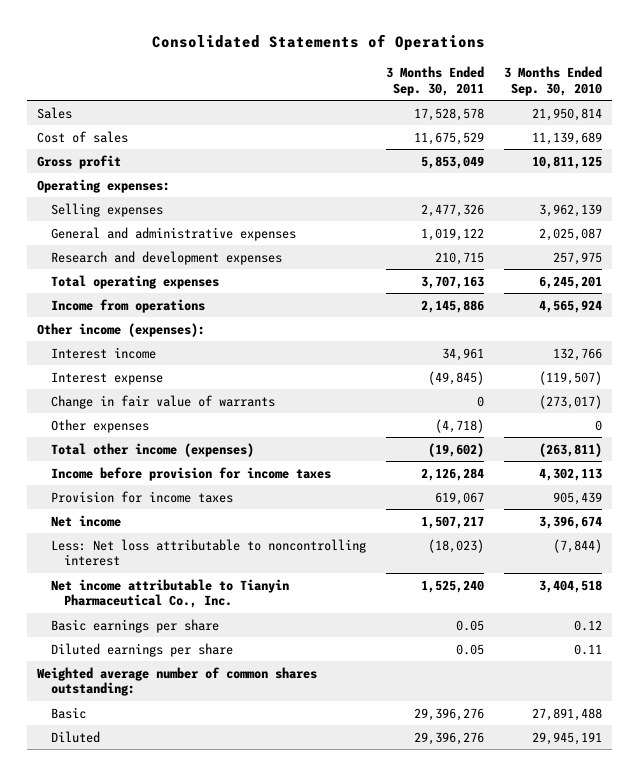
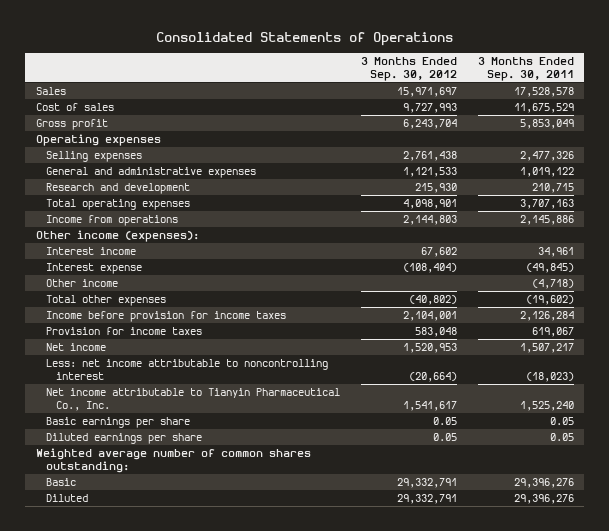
- | 3 Months Ended Sep. 30, 2011 | 3 Months Ended Sep. 30, 2010
+ | 3 Months Ended Sep. 30, 2012 | 3 Months Ended Sep. 30, 2011
- Operating expenses:
+ Operating expenses
- Research and development expenses | 210,715 | 257,975
+ Research and development | 215,930 | 210,715
- Change in fair value of warrants | 0 | (273,017)
- Other expenses | (4,718) | 0
- Total other income (expenses) | (19,602) | (263,811)
+ Other income | | (4,718)
+ Total other expenses | (40,802) | (19,602)
- Less: Net loss attributable to noncontrolling interest | (18,023) | (7,844)
+ Less: net income attributable to noncontrolling interest | (20,664) | (18,023)

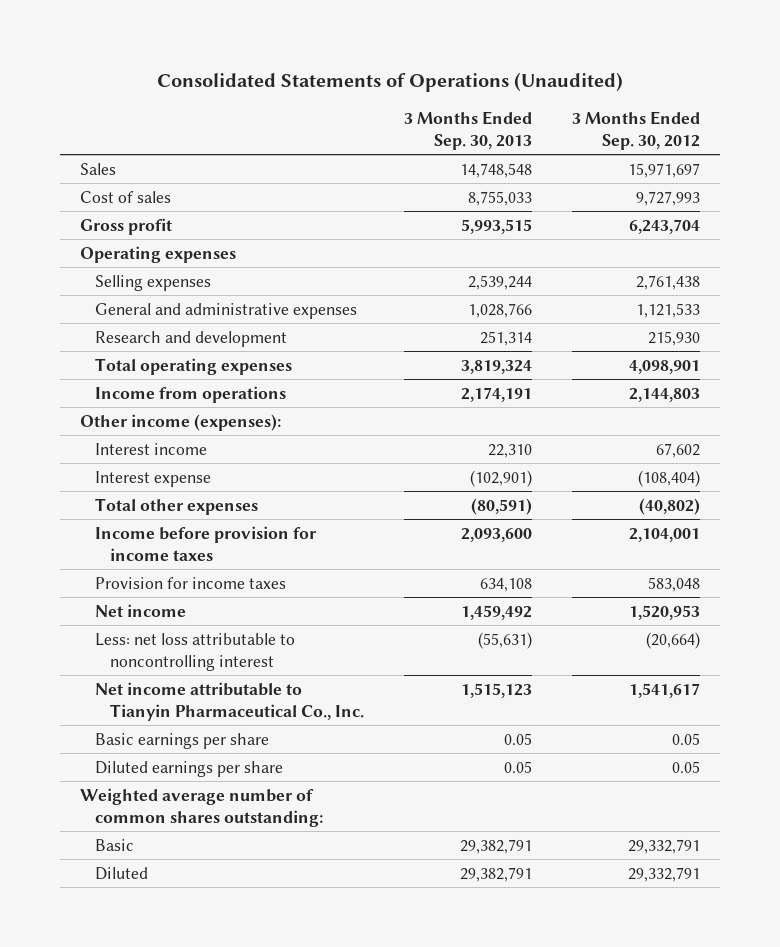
- Consolidated Statements of Operations
+ Consolidated Statements of Operations (Unaudited)
- | 3 Months Ended Sep. 30, 2012 | 3 Months Ended Sep. 30, 2011
+ | 3 Months Ended Sep. 30, 2013 | 3 Months Ended Sep. 30, 2012
- Other income | | (4,718)
- Less: net income attributable to noncontrolling interest | (20,664) | (18,023)
+ Less: net loss attributable to noncontrolling interest | (55,631) | (20,664)

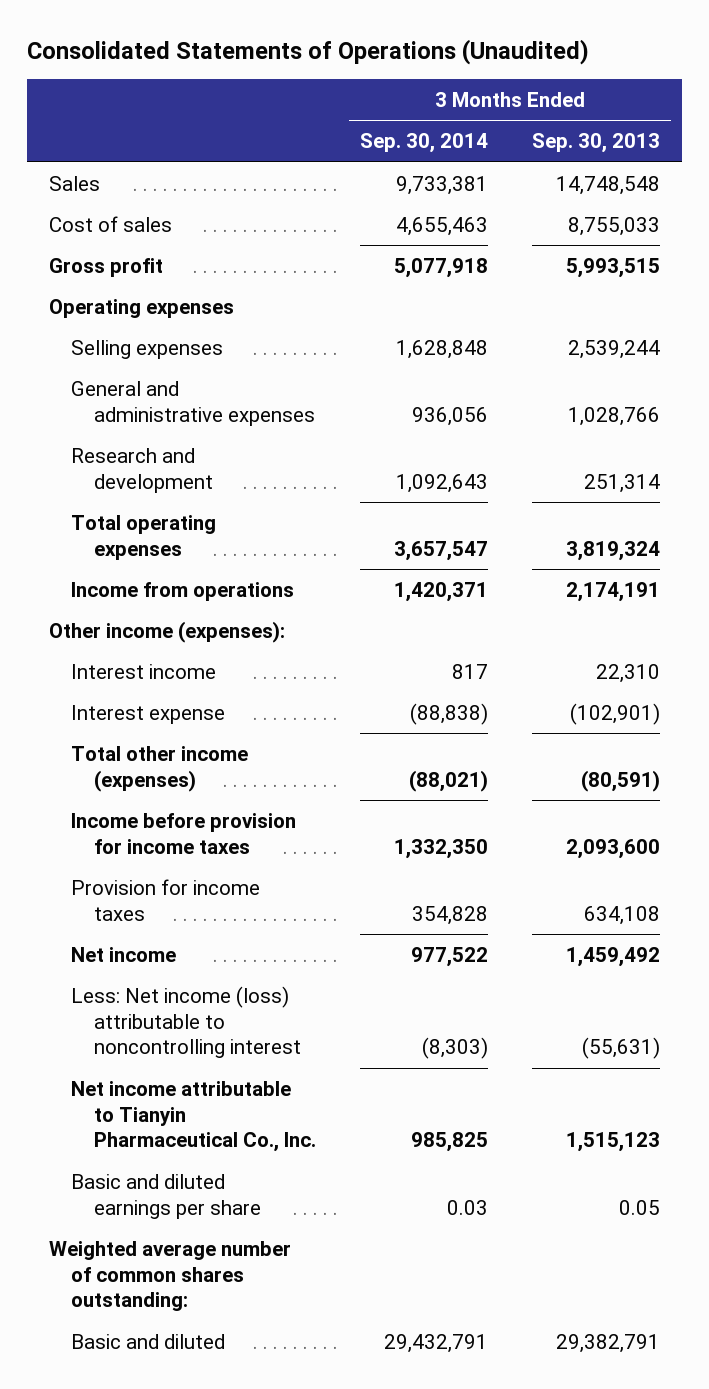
- | 3 Months Ended Sep. 30, 2013 | 3 Months Ended Sep. 30, 2012
+ | 3 Months Ended Sep. 30, 2014 | 3 Months Ended Sep. 30, 2013
- Total other expenses | (80,591) | (40,802)
+ Total other income (expenses) | (88,021) | (80,591)
- Less: net loss attributable to noncontrolling interest | (55,631) | (20,664)
+ Less: Net income (loss) attributable to noncontrolling interest | (8,303) | (55,631)
- Basic earnings per share | 0.05 | 0.05
- Diluted earnings per share | 0.05 | 0.05
+ Basic and diluted earnings per share | 0.03 | 0.05
- Basic | 29,382,791 | 29,332,791
- Diluted | 29,382,791 | 29,332,791
+ Basic and diluted | 29,432,791 | 29,382,791

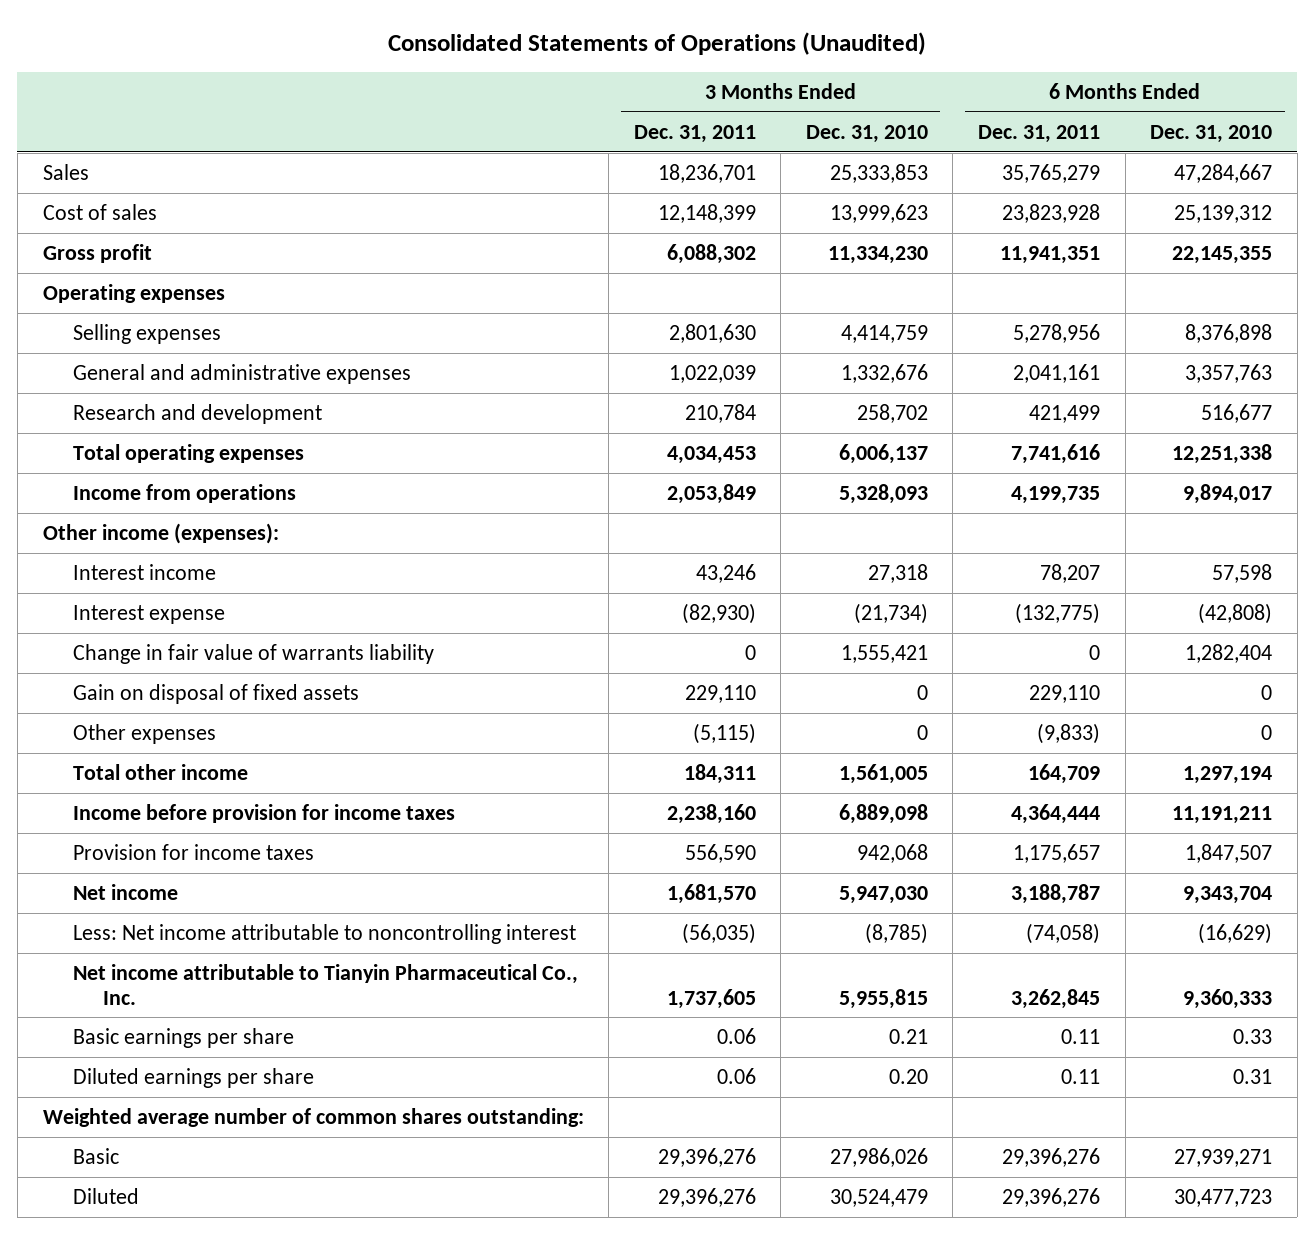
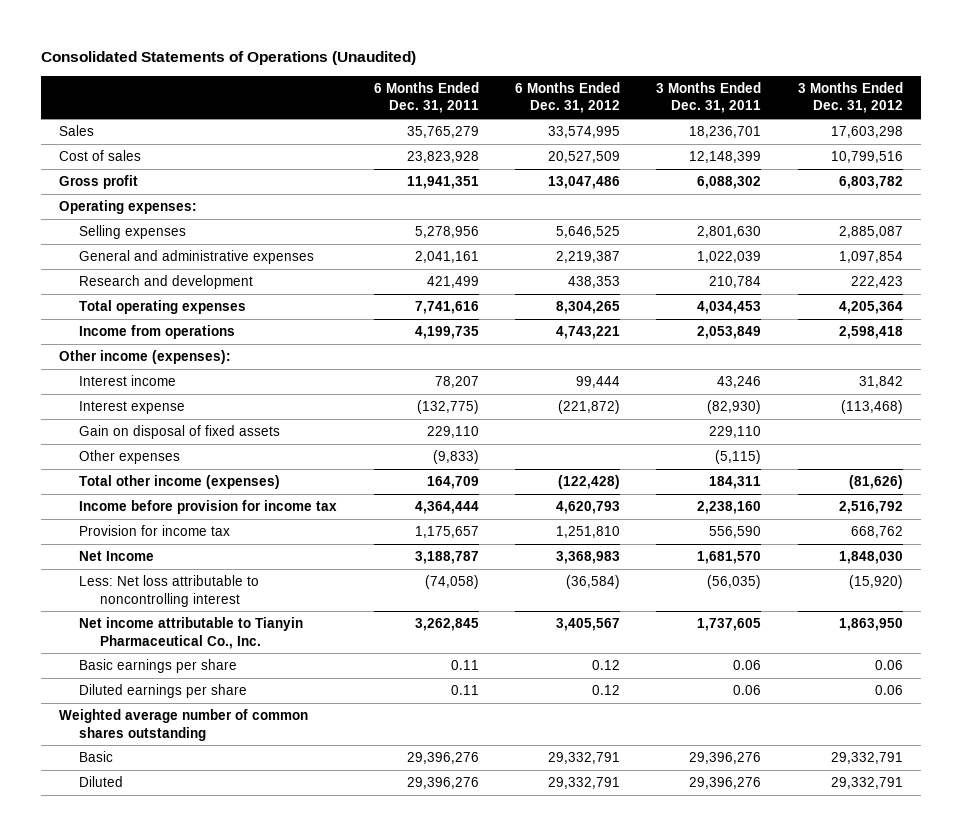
- | 3 Months Ended Dec. 31, 2011 | 3 Months Ended Dec. 31, 2010 | 6 Months Ended Dec. 31, 2011 | 6 Months Ended Dec. 31, 2010
+ | 6 Months Ended Dec. 31, 2011 | 6 Months Ended Dec. 31, 2012 | 3 Months Ended Dec. 31, 2011 | 3 Months Ended Dec. 31, 2012
- Operating expenses
+ Operating expenses:
- Change in fair value of warrants liability | 0 | 1,555,421 | 0 | 1,282,404
- Total other income | 184,311 | 1,561,005 | 164,709 | 1,297,194
- Income before provision for income taxes | 2,238,160 | 6,889,098 | 4,364,444 | 11,191,211
- Provision for income taxes | 556,590 | 942,068 | 1,175,657 | 1,847,507
- Net income | 1,681,570 | 5,947,030 | 3,188,787 | 9,343,704
- Less: Net income attributable to noncontrolling interest | (56,035) | (8,785) | (74,058) | (16,629)
+ Total other income (expenses) | 164,709 | (122,428) | 184,311 | (81,626)
+ Income before provision for income tax | 4,364,444 | 4,620,793 | 2,238,160 | 2,516,792
+ Provision for income tax | 1,175,657 | 1,251,810 | 556,590 | 668,762
+ Net Income | 3,188,787 | 3,368,983 | 1,681,570 | 1,848,030
+ Less: Net loss attributable to noncontrolling interest | (74,058) | (36,584) | (56,035) | (15,920)
- Weighted average number of common shares outstanding:
+ Weighted average number of common shares outstanding

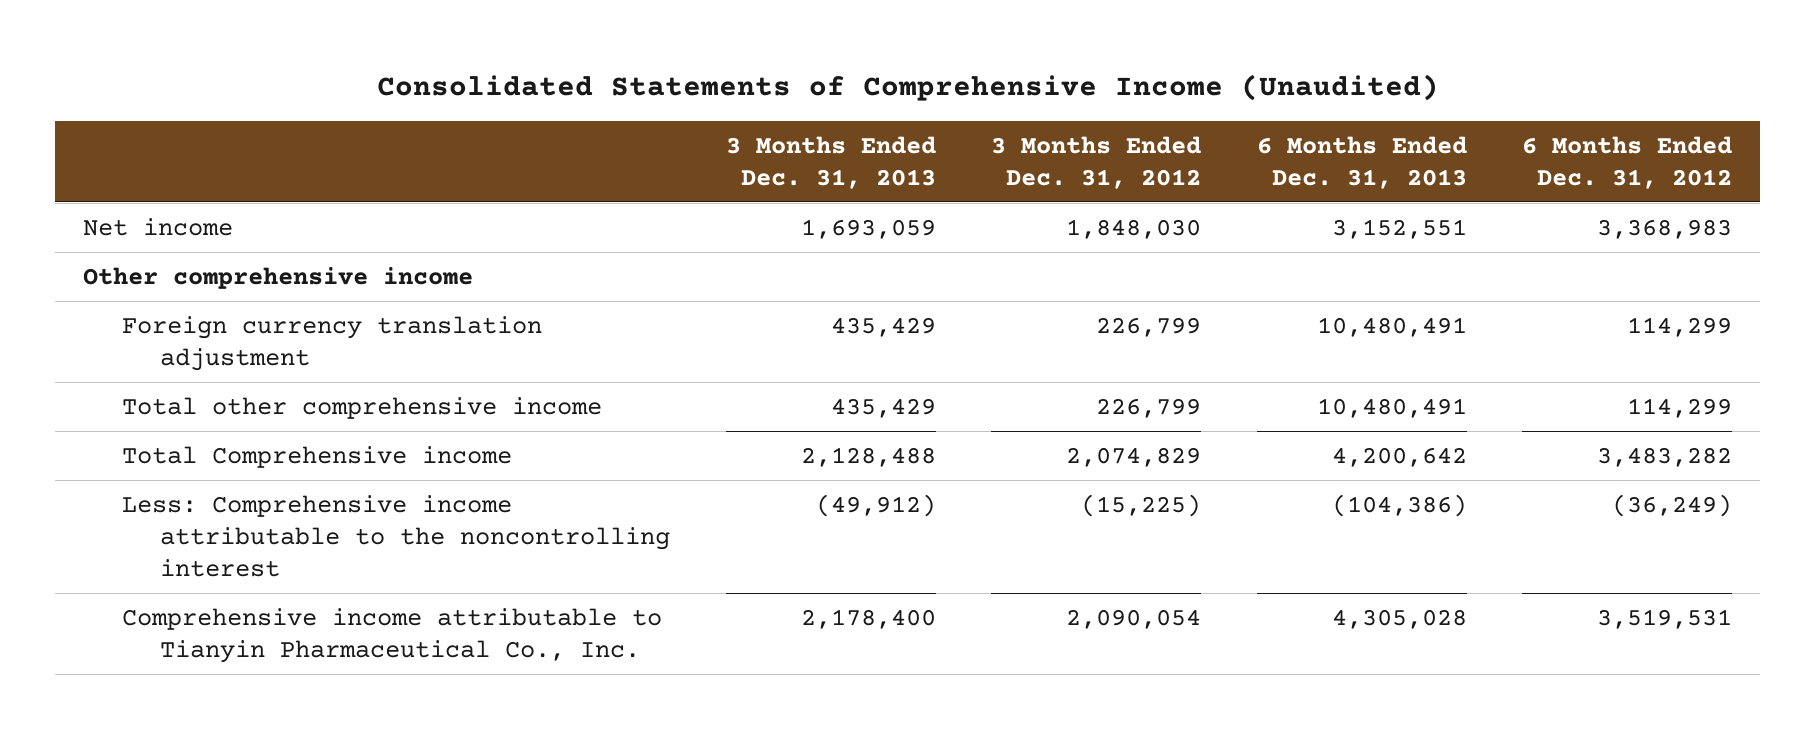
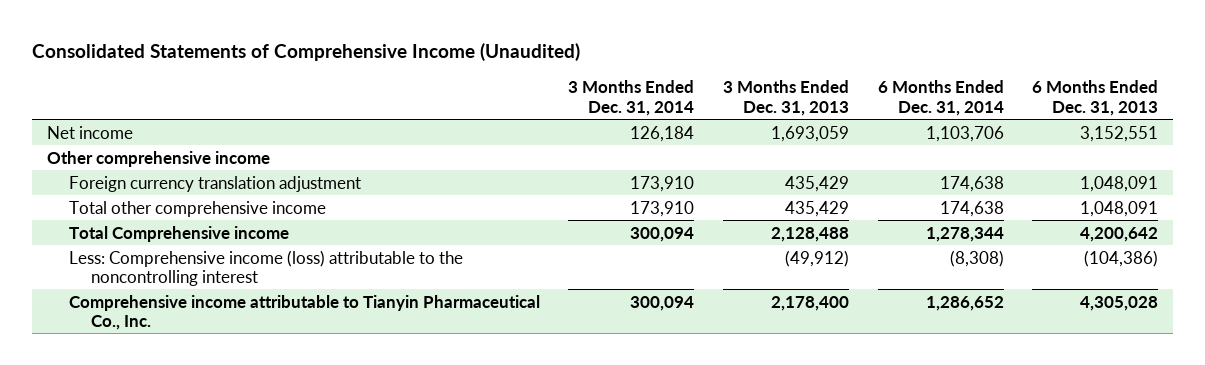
- | 3 Months Ended Dec. 31, 2013 | 3 Months Ended Dec. 31, 2012 | 6 Months Ended Dec. 31, 2013 | 6 Months Ended Dec. 31, 2012
+ | 3 Months Ended Dec. 31, 2014 | 3 Months Ended Dec. 31, 2013 | 6 Months Ended Dec. 31, 2014 | 6 Months Ended Dec. 31, 2013
- Foreign currency translation adjustment | 435,429 | 226,799 | 10,480,491 | 114,299
- Total other comprehensive income | 435,429 | 226,799 | 10,480,491 | 114,299
+ Foreign currency translation adjustment | 173,910 | 435,429 | 174,638 | 1,048,091
+ Total other comprehensive income | 173,910 | 435,429 | 174,638 | 1,048,091
- Less: Comprehensive income attributable to the noncontrolling interest | (49,912) | (15,225) | (104,386) | (36,249)
+ Less: Comprehensive income (loss) attributable to the noncontrolling interest | | (49,912) | (8,308) | (104,386)

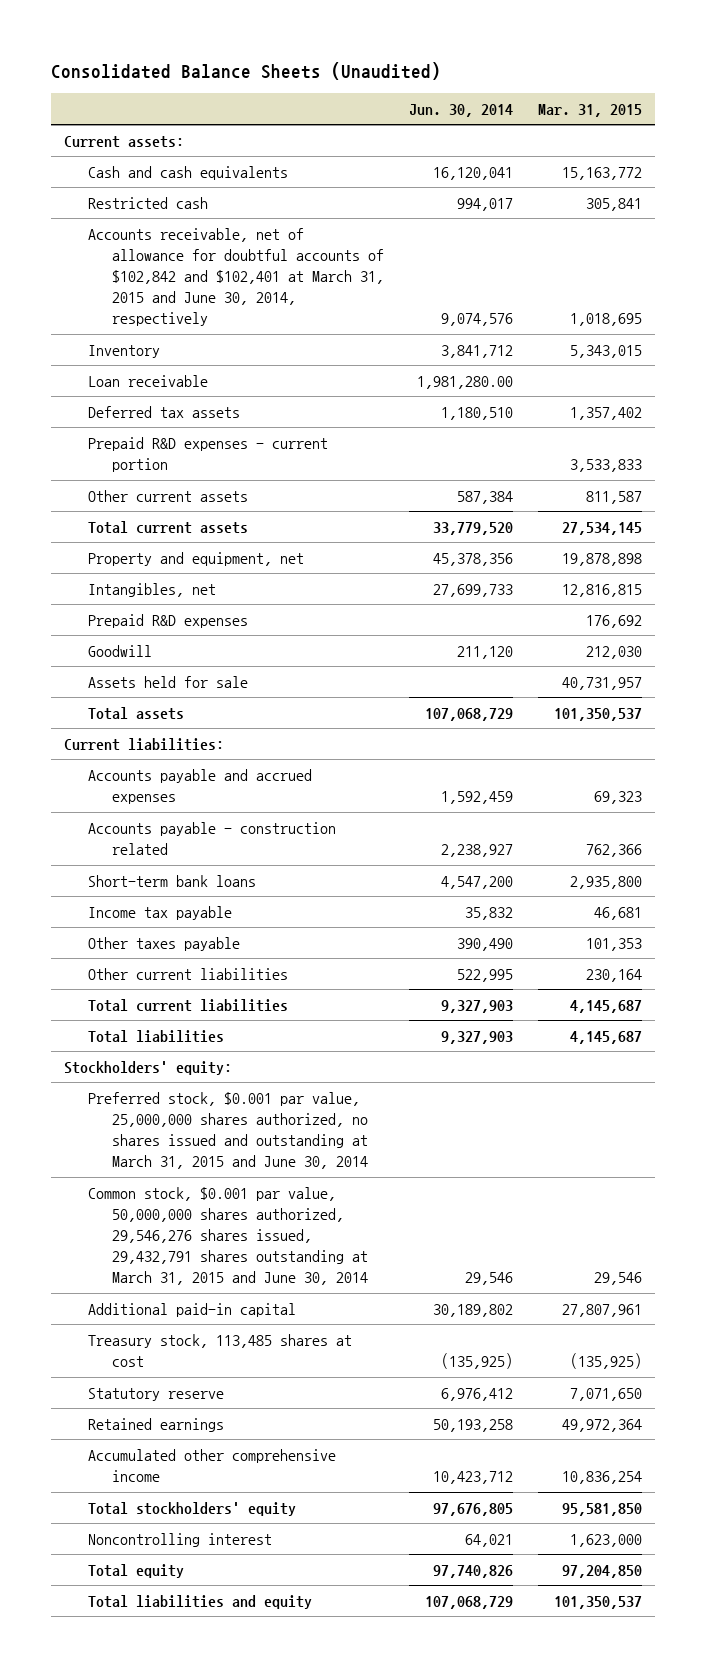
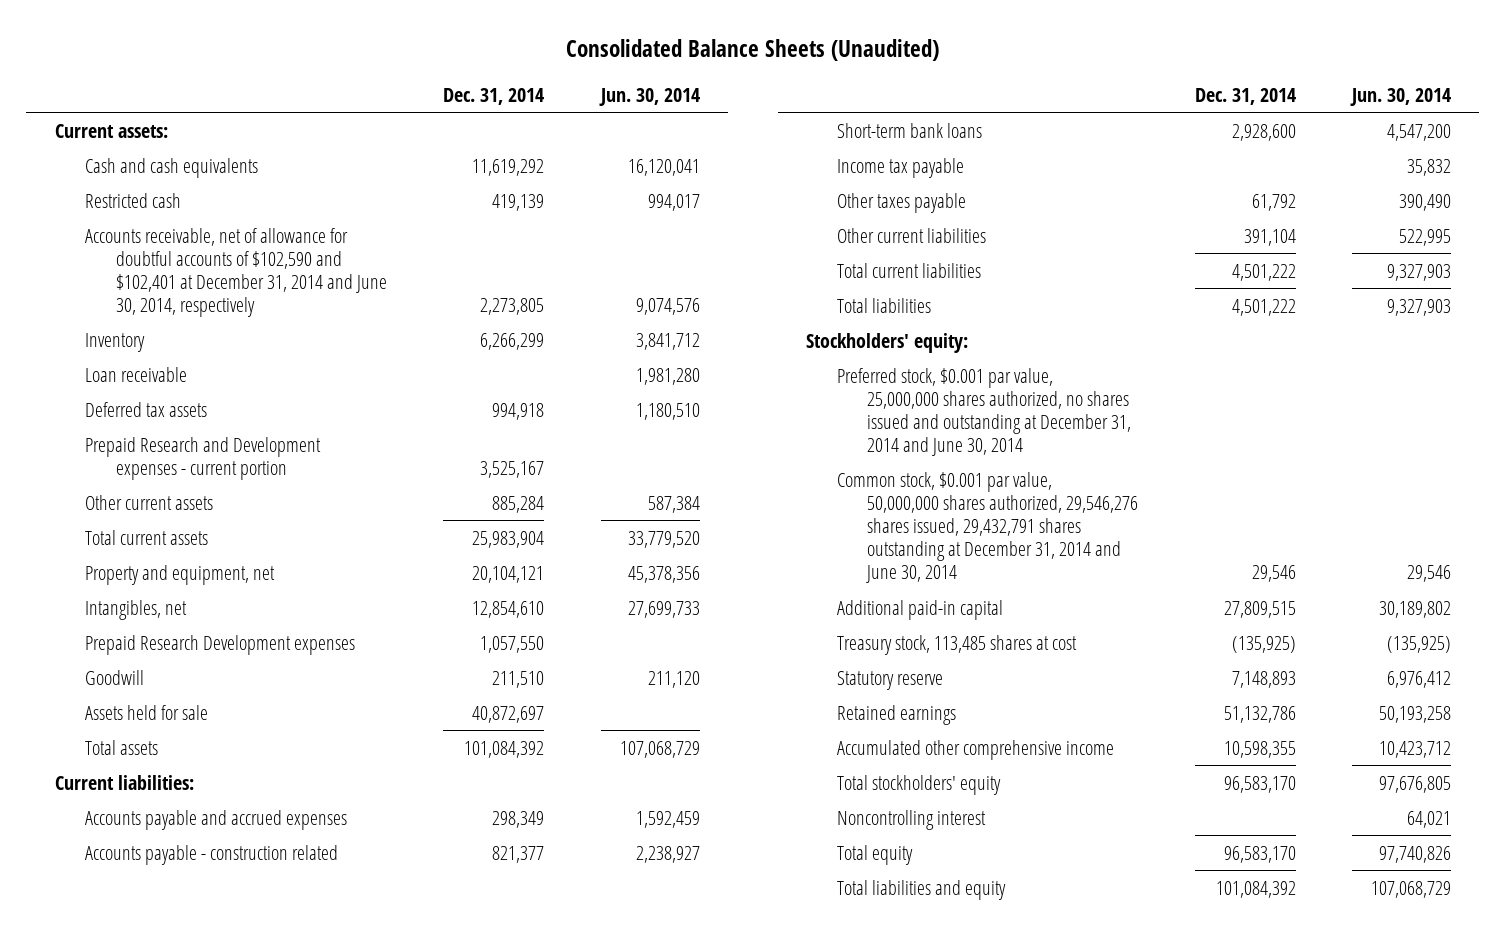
- | Jun. 30, 2014 | Mar. 31, 2015
+ | Dec. 31, 2014 | Jun. 30, 2014
- Accounts receivable, net of allowance for doubtful accounts of $102,842 and $102,401 at March 31, 2015 and June 30, 2014, respectively | 9,074,576 | 1,018,695
+ Accounts receivable, net of allowance for doubtful accounts of $102,590 and $102,401 at December 31, 2014 and June 30, 2014, respectively | 2,273,805 | 9,074,576
- Loan receivable | 1,981,280.00 |
+ Loan receivable | | 1,981,280
- Prepaid R&D expenses - current portion | | 3,533,833
+ Prepaid Research and Development expenses - current portion | 3,525,167 |
- Prepaid R&D expenses | | 176,692
+ Prepaid Research Development expenses | 1,057,550 |
- Preferred stock, $0.001 par value, 25,000,000 shares authorized, no shares issued and outstanding at March 31, 2015 and June 30, 2014
- Common stock, $0.001 par value, 50,000,000 shares authorized, 29,546,276 shares issued, 29,432,791 shares outstanding at March 31, 2015 and June 30, 2014 | 29,546 | 29,546
+ Preferred stock, $0.001 par value, 25,000,000 shares authorized, no shares issued and outstanding at December 31, 2014 and June 30, 2014
+ Common stock, $0.001 par value, 50,000,000 shares authorized, 29,546,276 shares issued, 29,432,791 shares outstanding at December 31, 2014 and June 30, 2014 | 29,546 | 29,546

